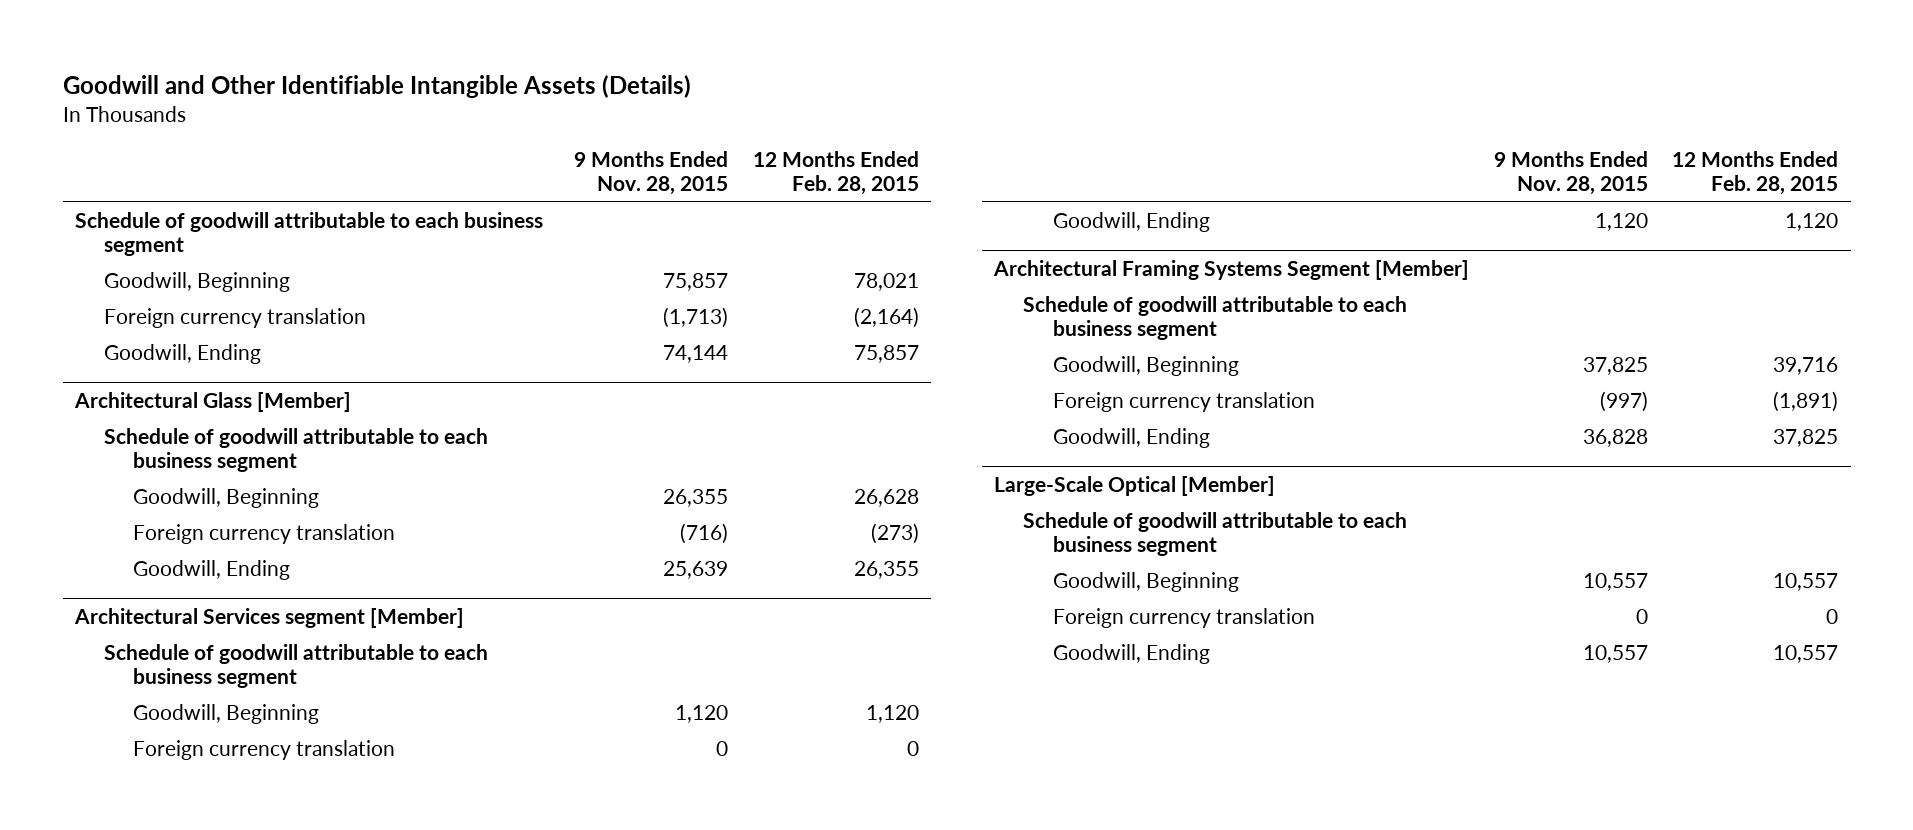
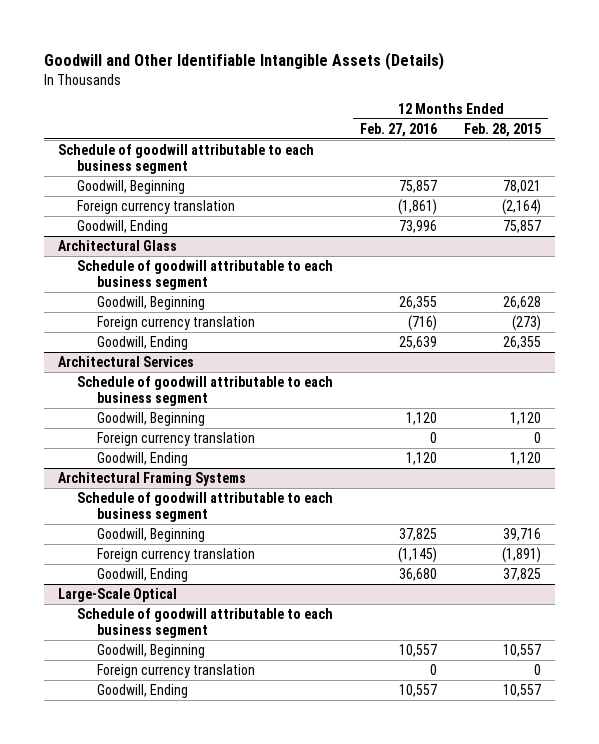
- | 9 Months Ended Nov. 28, 2015 | 12 Months Ended Feb. 28, 2015
+ | 12 Months Ended Feb. 27, 2016 | 12 Months Ended Feb. 28, 2015
- Architectural Glass [Member]
+ Architectural Glass
- Architectural Services segment [Member]
+ Architectural Services
- Architectural Framing Systems Segment [Member]
+ Architectural Framing Systems
- Large-Scale Optical [Member]
+ Large-Scale Optical

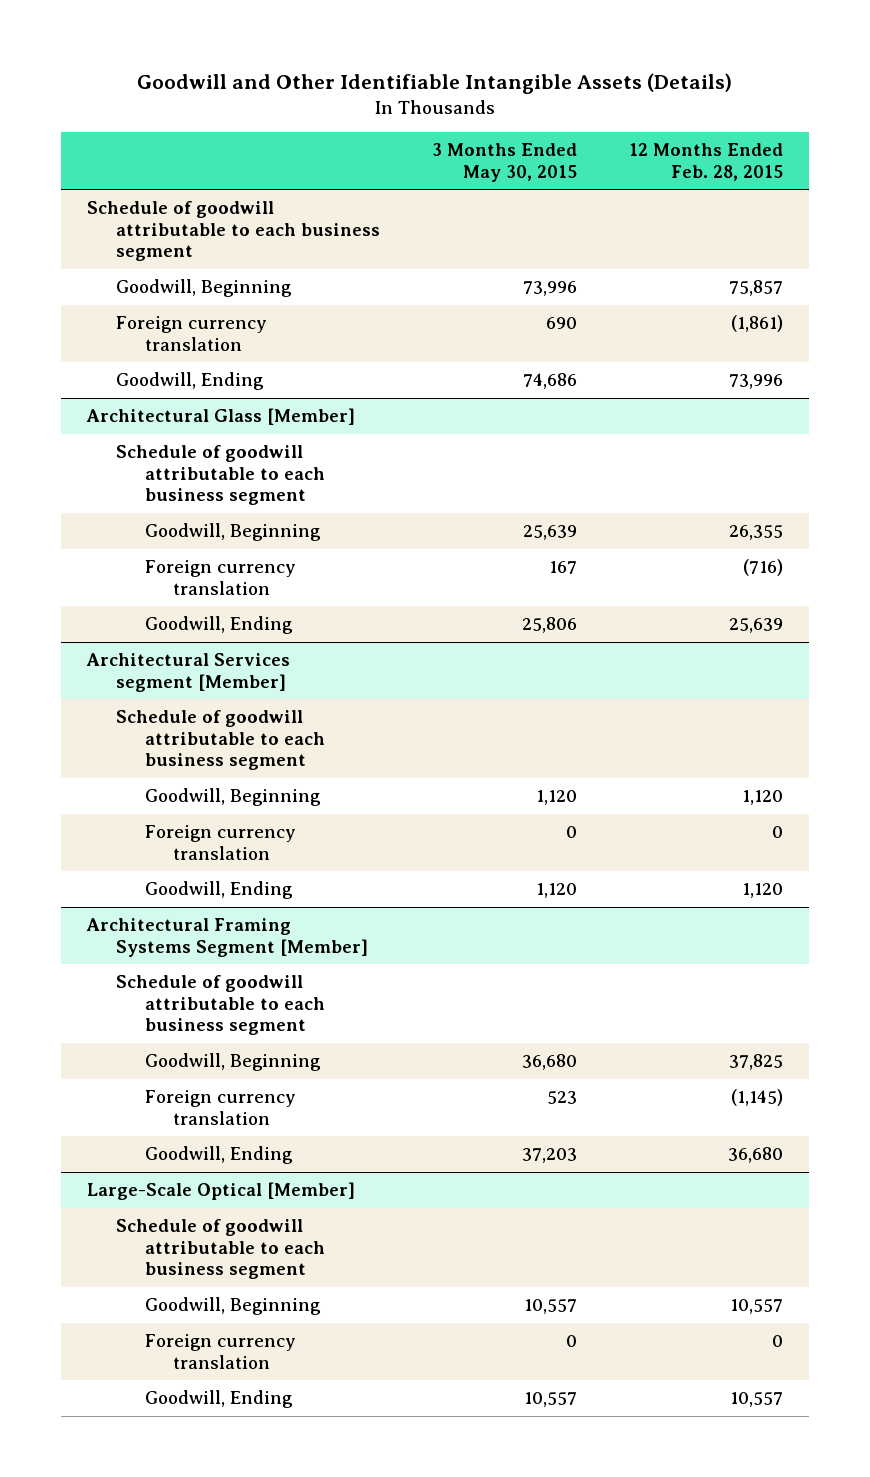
- | 12 Months Ended Feb. 27, 2016 | 12 Months Ended Feb. 28, 2015
+ | 3 Months Ended May 30, 2015 | 12 Months Ended Feb. 28, 2015
- Goodwill, Beginning | 75,857 | 78,021
- Foreign currency translation | (1,861) | (2,164)
- Goodwill, Ending | 73,996 | 75,857
- Architectural Glass
+ Goodwill, Beginning | 73,996 | 75,857
+ Foreign currency translation | 690 | (1,861)
+ Goodwill, Ending | 74,686 | 73,996
+ Architectural Glass [Member]
- Goodwill, Beginning | 26,355 | 26,628
- Foreign currency translation | (716) | (273)
- Goodwill, Ending | 25,639 | 26,355
- Architectural Services
+ Goodwill, Beginning | 25,639 | 26,355
+ Foreign currency translation | 167 | (716)
+ Goodwill, Ending | 25,806 | 25,639
+ Architectural Services segment [Member]
- Architectural Framing Systems
+ Architectural Framing Systems Segment [Member]
- Goodwill, Beginning | 37,825 | 39,716
- Foreign currency translation | (1,145) | (1,891)
- Goodwill, Ending | 36,680 | 37,825
- Large-Scale Optical
+ Goodwill, Beginning | 36,680 | 37,825
+ Foreign currency translation | 523 | (1,145)
+ Goodwill, Ending | 37,203 | 36,680
+ Large-Scale Optical [Member]

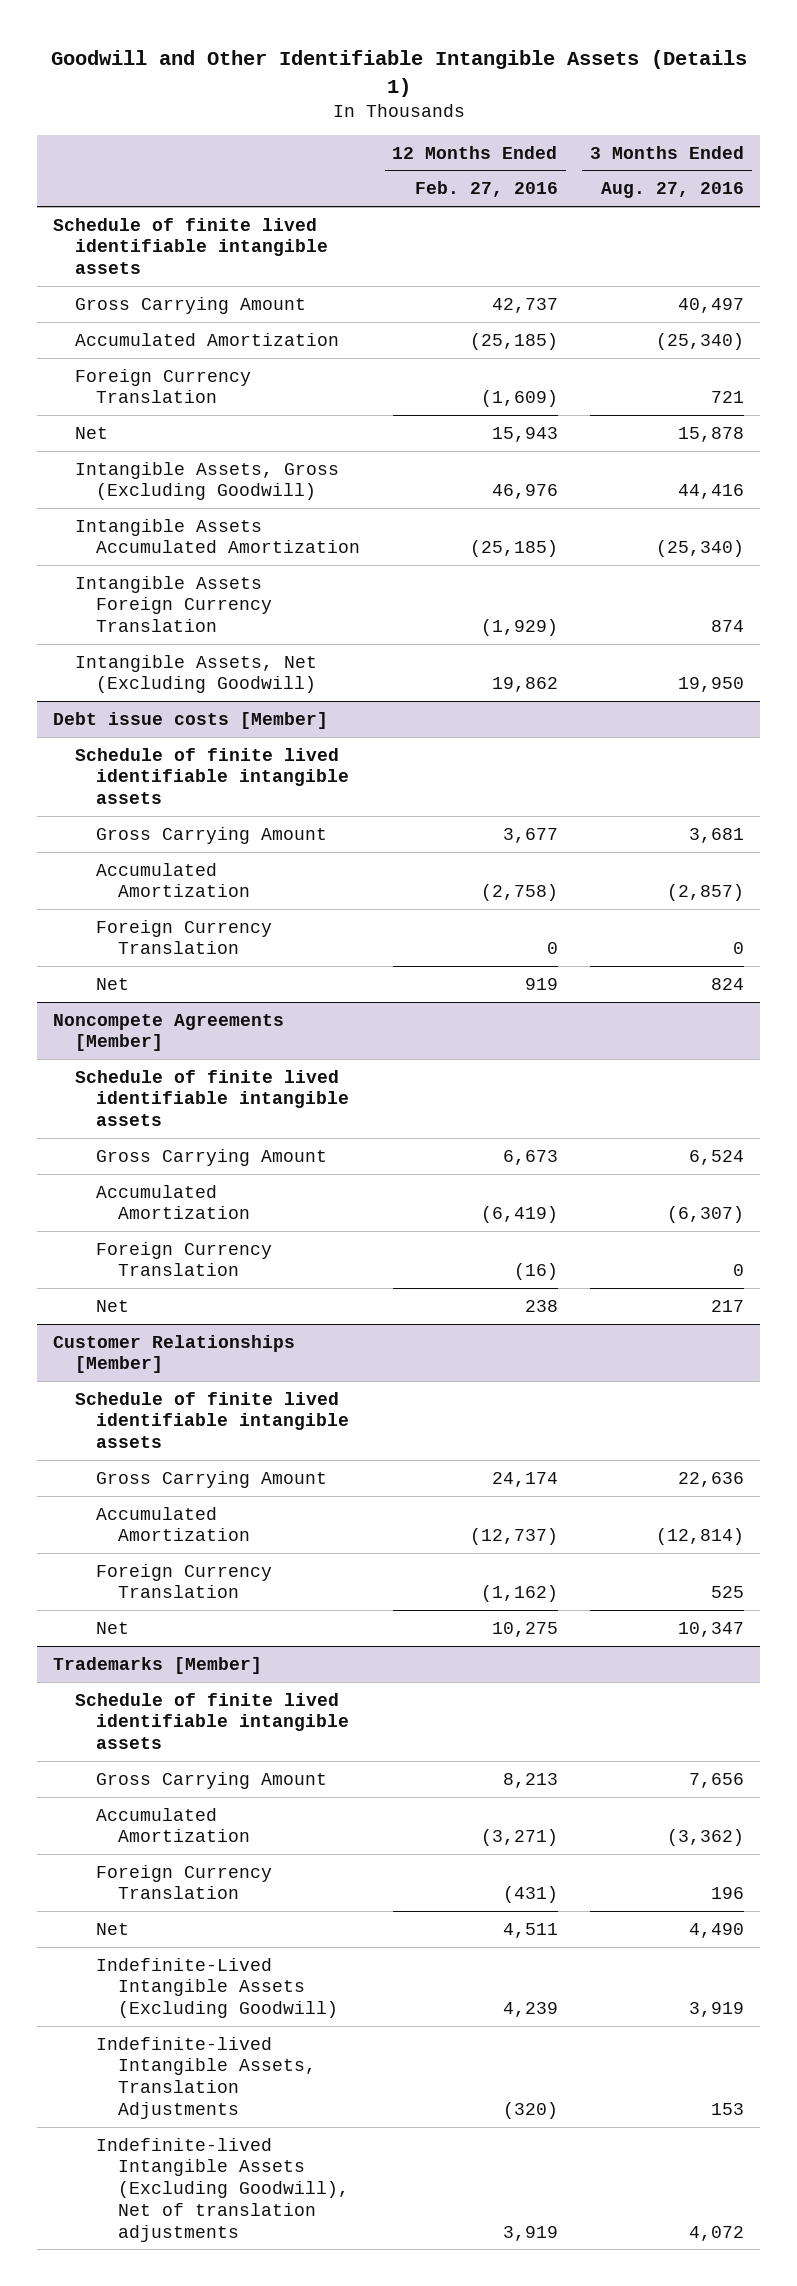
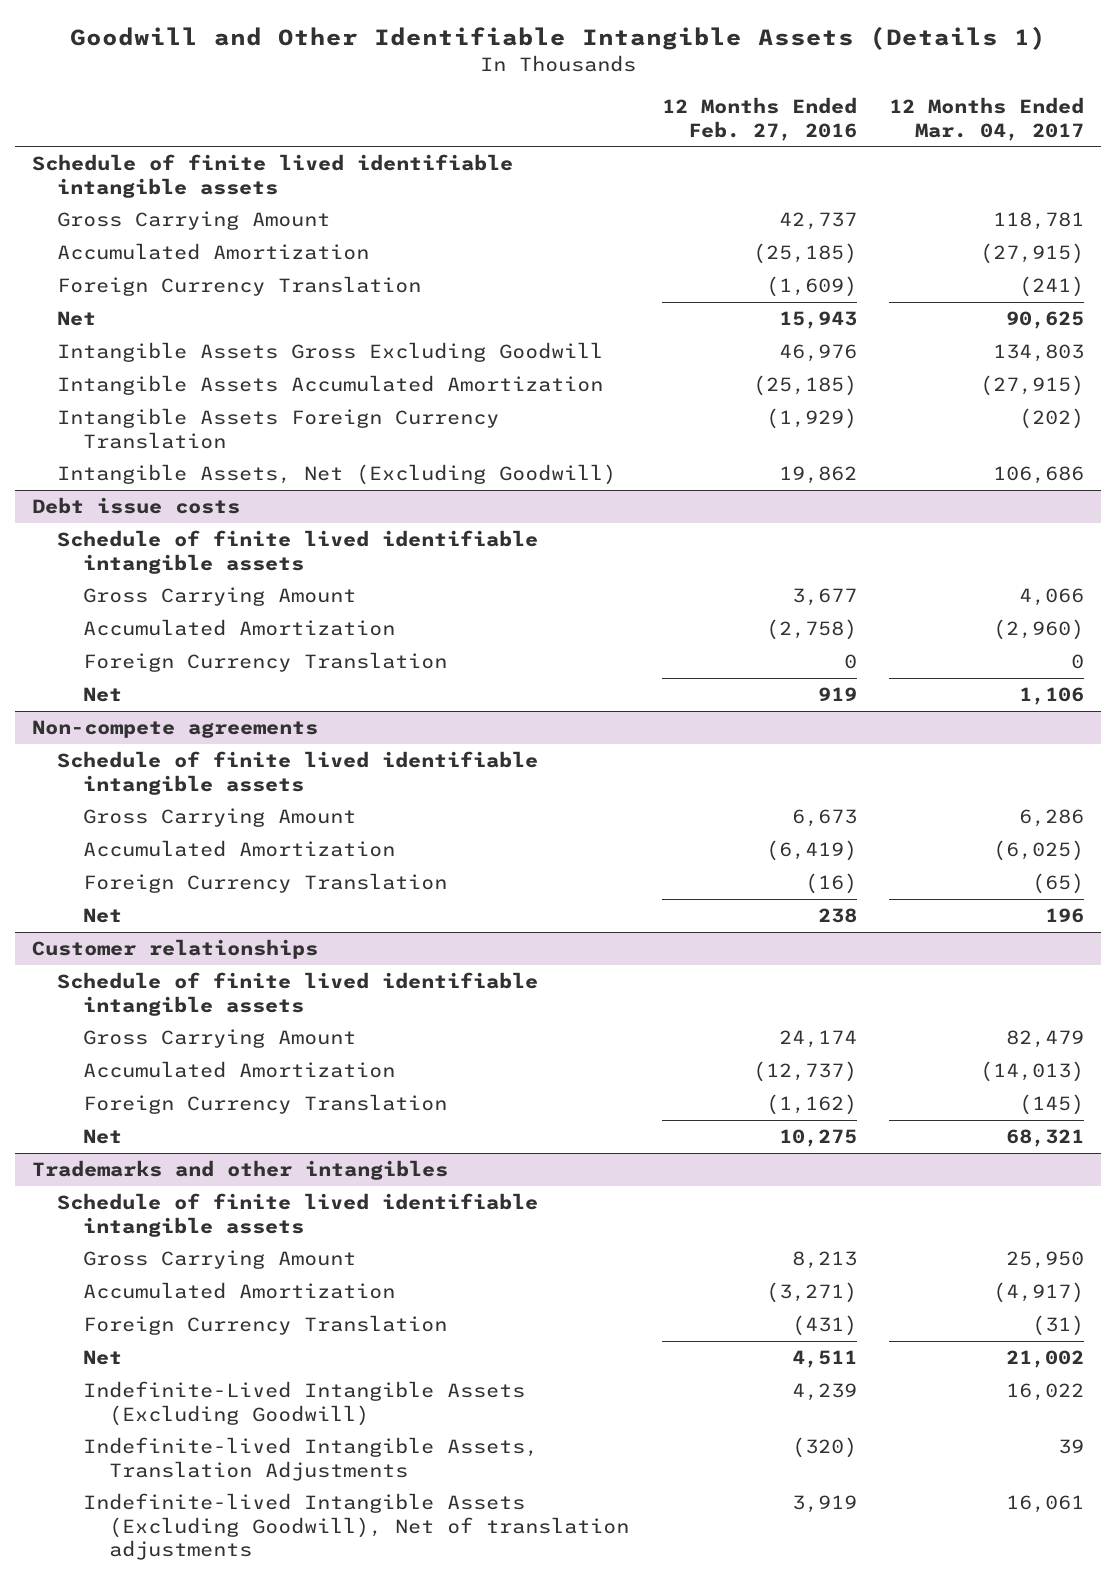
- | 12 Months Ended Feb. 27, 2016 | 3 Months Ended Aug. 27, 2016
+ | 12 Months Ended Feb. 27, 2016 | 12 Months Ended Mar. 04, 2017
- Intangible Assets, Gross (Excluding Goodwill) | 46,976 | 44,416
+ Intangible Assets Gross Excluding Goodwill | 46,976 | 134,803
- Debt issue costs [Member]
+ Debt issue costs
- Noncompete Agreements [Member]
+ Non-compete agreements
- Customer Relationships [Member]
+ Customer relationships
- Trademarks [Member]
+ Trademarks and other intangibles

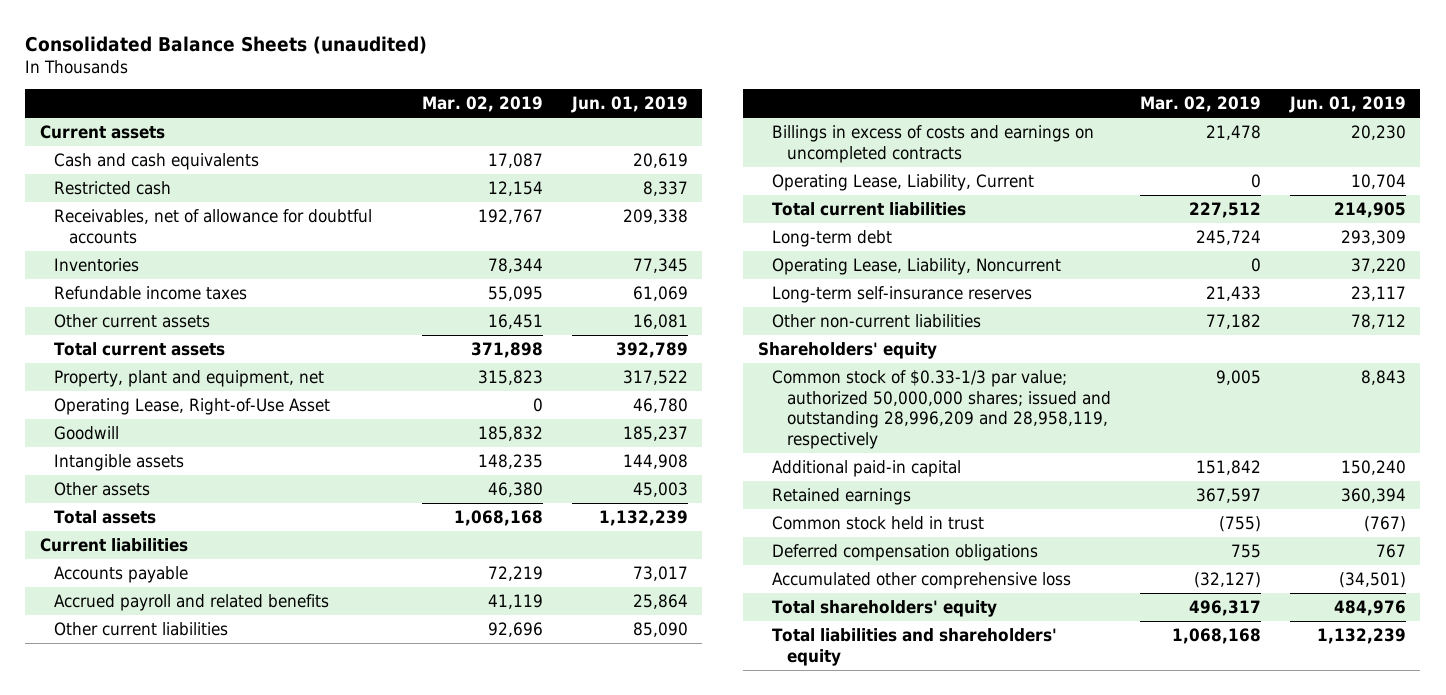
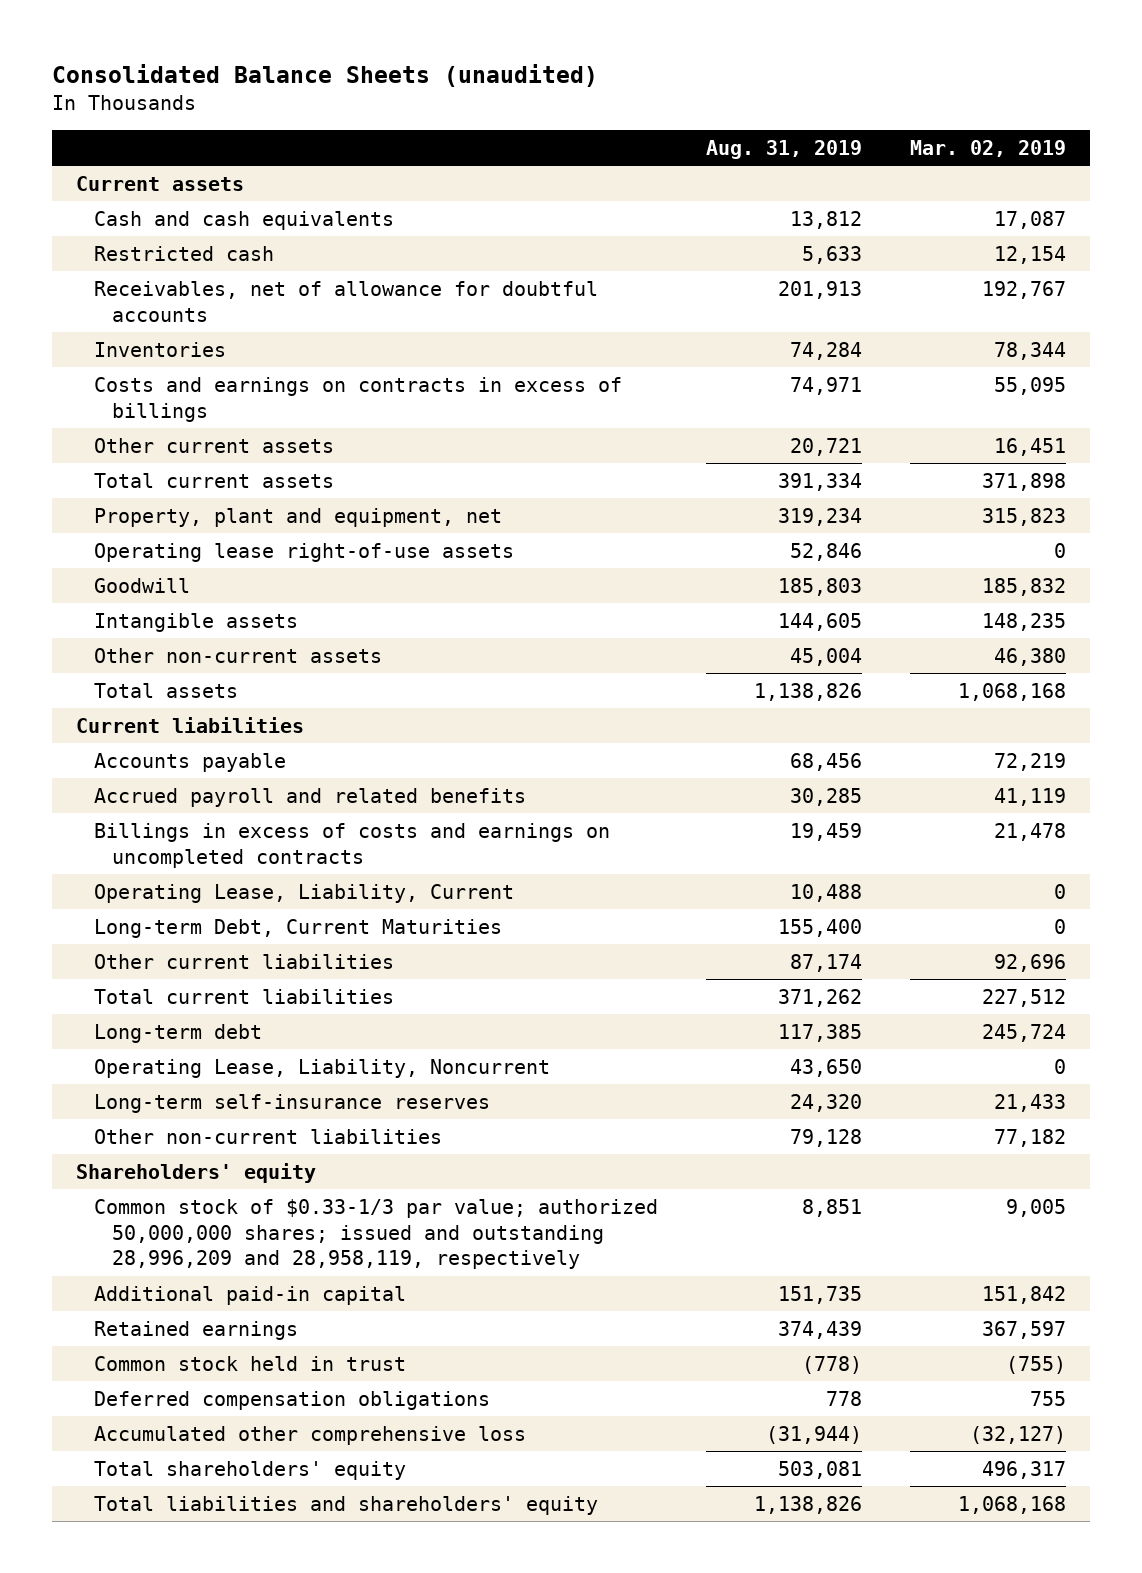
- | Mar. 02, 2019 | Jun. 01, 2019
+ | Aug. 31, 2019 | Mar. 02, 2019
- Refundable income taxes | 55,095 | 61,069
+ Costs and earnings on contracts in excess of billings | 74,971 | 55,095
- Operating Lease, Right-of-Use Asset | 0 | 46,780
+ Operating lease right-of-use assets | 52,846 | 0
- Other assets | 46,380 | 45,003
+ Other non-current assets | 45,004 | 46,380
+ Long-term Debt, Current Maturities | 155,400 | 0
moved down: Other current liabilities | 87,174 | 92,696

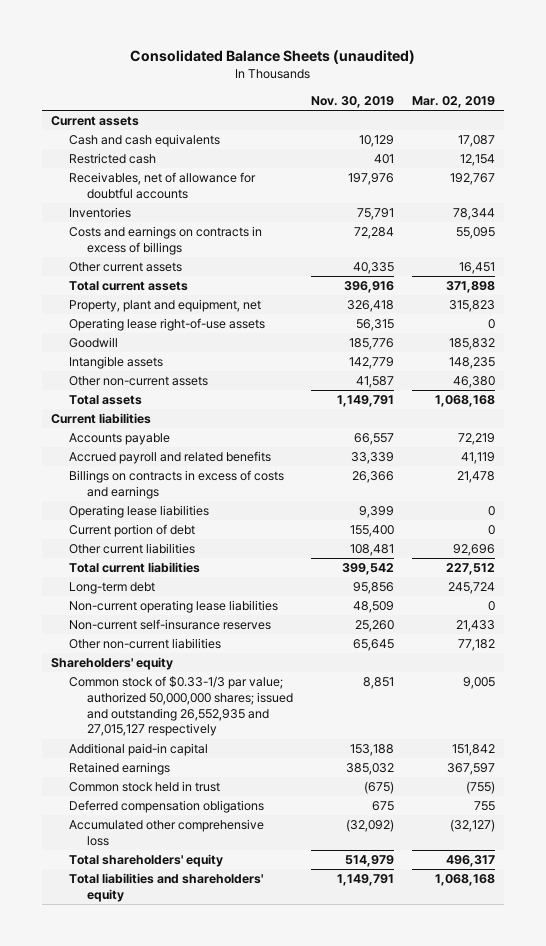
- | Aug. 31, 2019 | Mar. 02, 2019
+ | Nov. 30, 2019 | Mar. 02, 2019
- Billings in excess of costs and earnings on uncompleted contracts | 19,459 | 21,478
- Operating Lease, Liability, Current | 10,488 | 0
- Long-term Debt, Current Maturities | 155,400 | 0
+ Billings on contracts in excess of costs and earnings | 26,366 | 21,478
+ Operating lease liabilities | 9,399 | 0
+ Current portion of debt | 155,400 | 0
- Operating Lease, Liability, Noncurrent | 43,650 | 0
- Long-term self-insurance reserves | 24,320 | 21,433
+ Non-current operating lease liabilities | 48,509 | 0
+ Non-current self-insurance reserves | 25,260 | 21,433
- Common stock of $0.33-1/3 par value; authorized 50,000,000 shares; issued and outstanding 28,996,209 and 28,958,119, respectively | 8,851 | 9,005
+ Common stock of $0.33-1/3 par value; authorized 50,000,000 shares; issued and outstanding 26,552,935 and 27,015,127 respectively | 8,851 | 9,005

